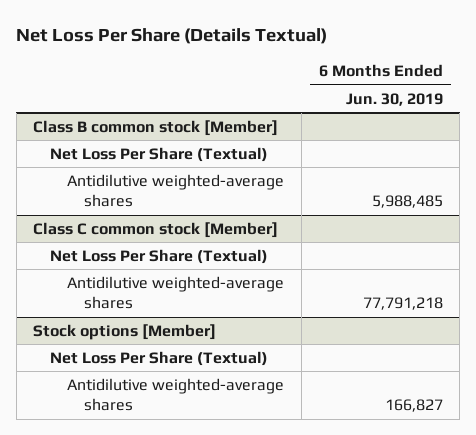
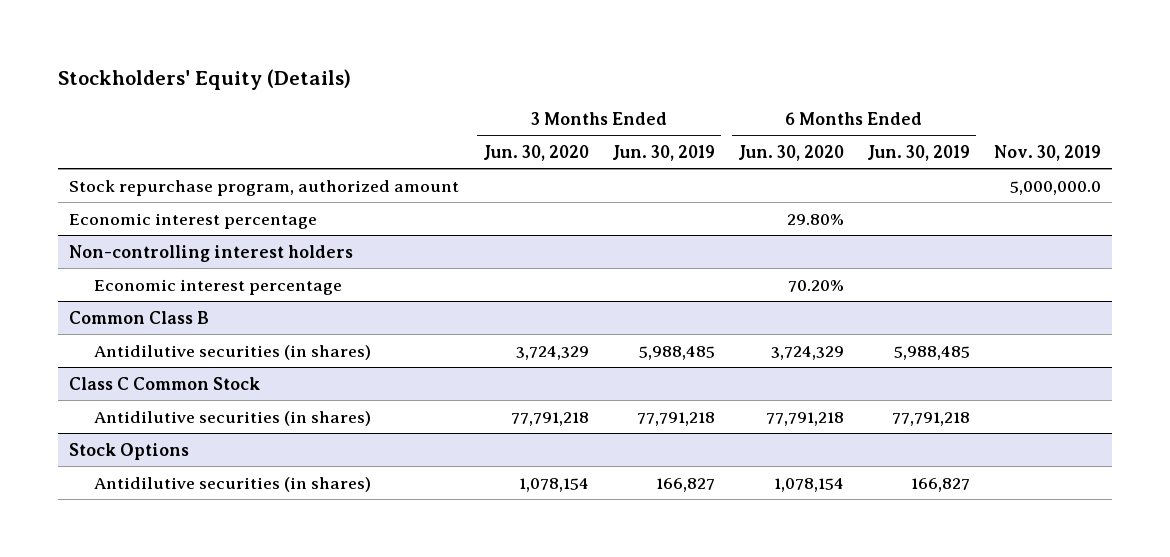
- Net Loss Per Share (Details Textual)
+ Stockholders' Equity (Details)
- | 6 Months Ended Jun. 30, 2019
+ | 3 Months Ended Jun. 30, 2020 | 3 Months Ended Jun. 30, 2019 | 6 Months Ended Jun. 30, 2020 | 6 Months Ended Jun. 30, 2019 | Nov. 30, 2019
- Class B common stock [Member]
- Net Loss Per Share (Textual)
- Antidilutive weighted-average shares | 5,988,485
- Class C common stock [Member]
- Net Loss Per Share (Textual)
- Antidilutive weighted-average shares | 77,791,218
- Stock options [Member]
- Net Loss Per Share (Textual)
- Antidilutive weighted-average shares | 166,827
+ Stock repurchase program, authorized amount | | | | | 5,000,000.0
+ Economic interest percentage | | | 29.80% | |
+ Non-controlling interest holders
+ Economic interest percentage | | | 70.20% | |
+ Common Class B
+ Antidilutive securities (in shares) | 3,724,329 | 5,988,485 | 3,724,329 | 5,988,485 |
+ Class C Common Stock
+ Antidilutive securities (in shares) | 77,791,218 | 77,791,218 | 77,791,218 | 77,791,218 |
+ Stock Options
+ Antidilutive securities (in shares) | 1,078,154 | 166,827 | 1,078,154 | 166,827 |

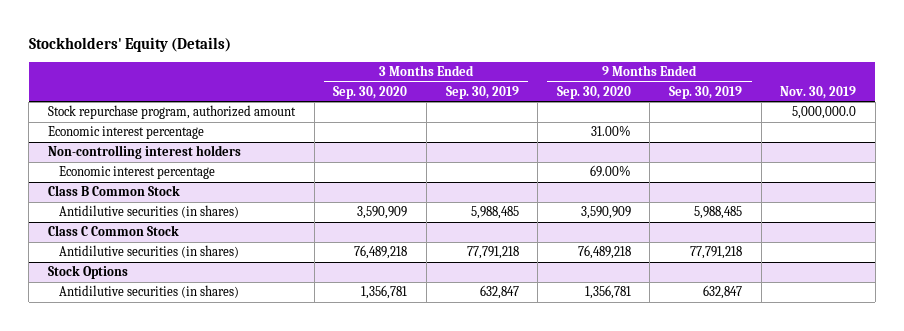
- | 3 Months Ended Jun. 30, 2020 | 3 Months Ended Jun. 30, 2019 | 6 Months Ended Jun. 30, 2020 | 6 Months Ended Jun. 30, 2019 | Nov. 30, 2019
+ | 3 Months Ended Sep. 30, 2020 | 3 Months Ended Sep. 30, 2019 | 9 Months Ended Sep. 30, 2020 | 9 Months Ended Sep. 30, 2019 | Nov. 30, 2019
- Common Class B
+ Class B Common Stock

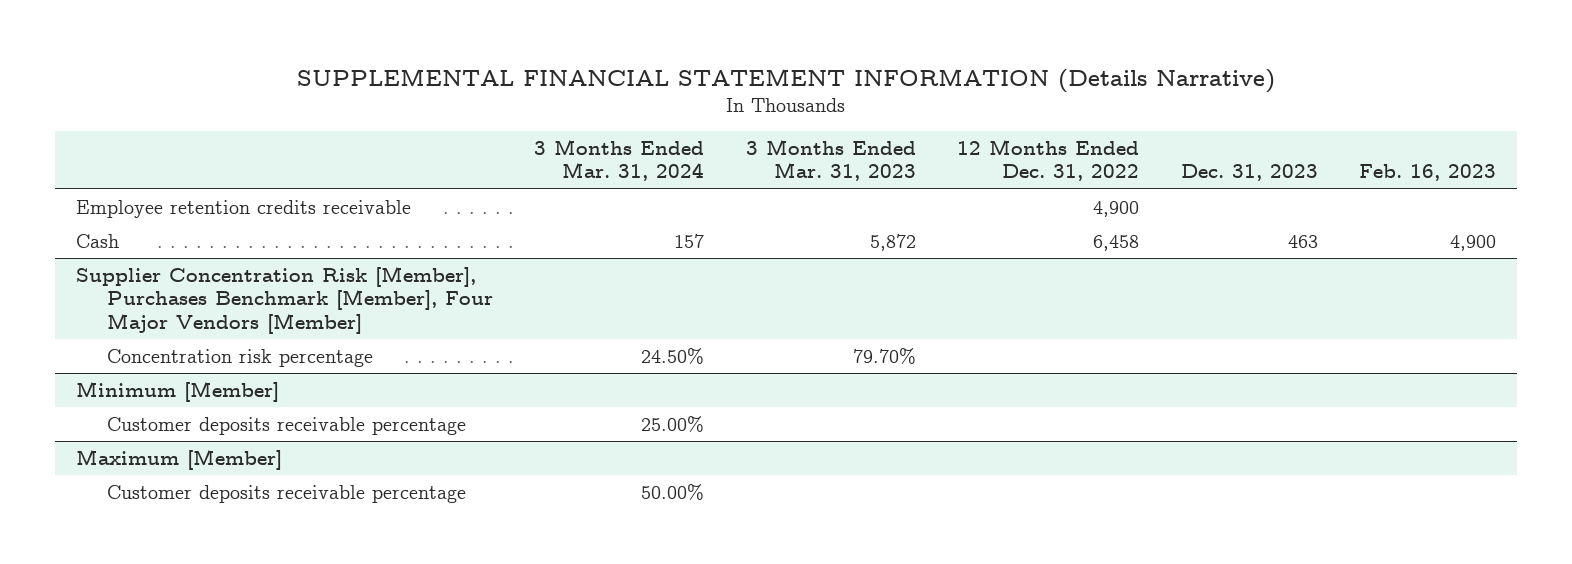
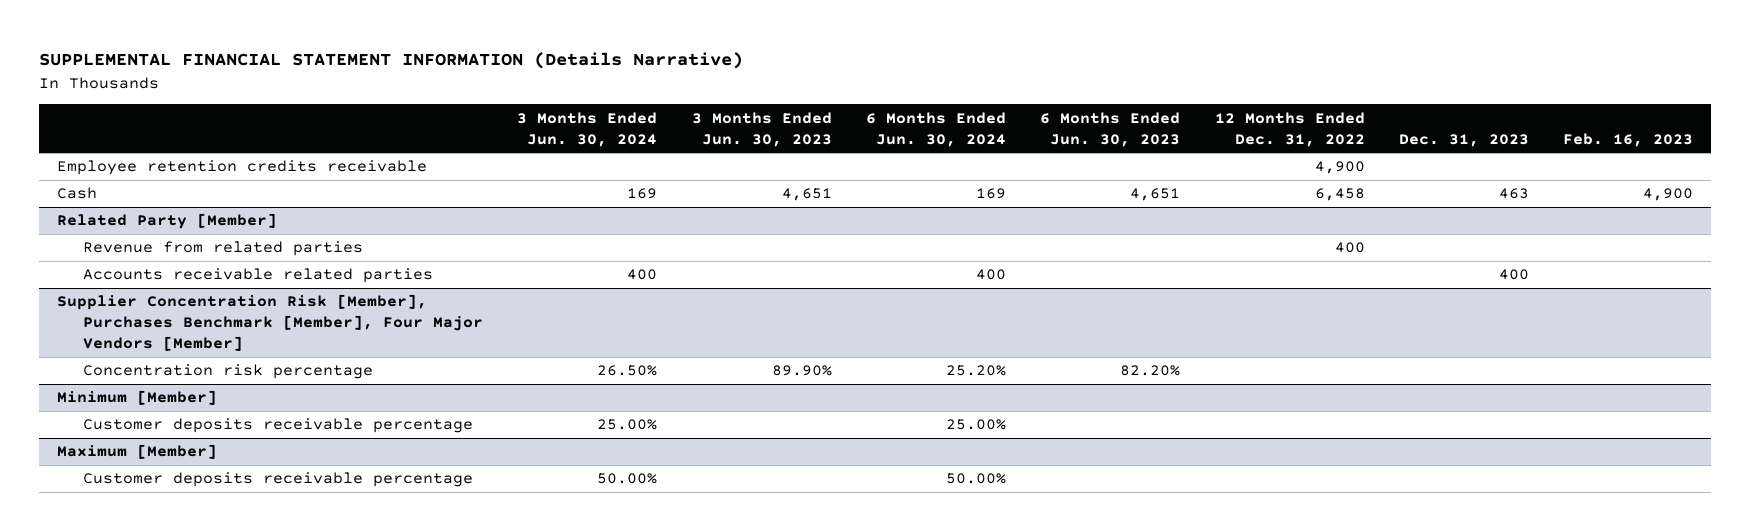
- | 3 Months Ended Mar. 31, 2024 | 3 Months Ended Mar. 31, 2023 | 12 Months Ended Dec. 31, 2022 | Dec. 31, 2023 | Feb. 16, 2023
+ | 3 Months Ended Jun. 30, 2024 | 3 Months Ended Jun. 30, 2023 | 6 Months Ended Jun. 30, 2024 | 6 Months Ended Jun. 30, 2023 | 12 Months Ended Dec. 31, 2022 | Dec. 31, 2023 | Feb. 16, 2023
+ Related Party [Member]
+ Revenue from related parties | | | | | 400 | |
+ Accounts receivable related parties | 400 | | 400 | | | 400 |

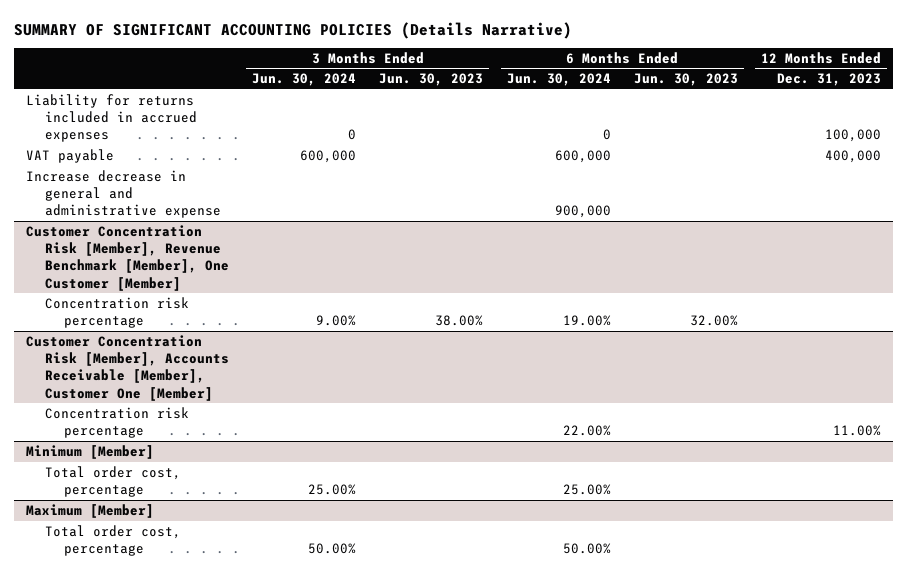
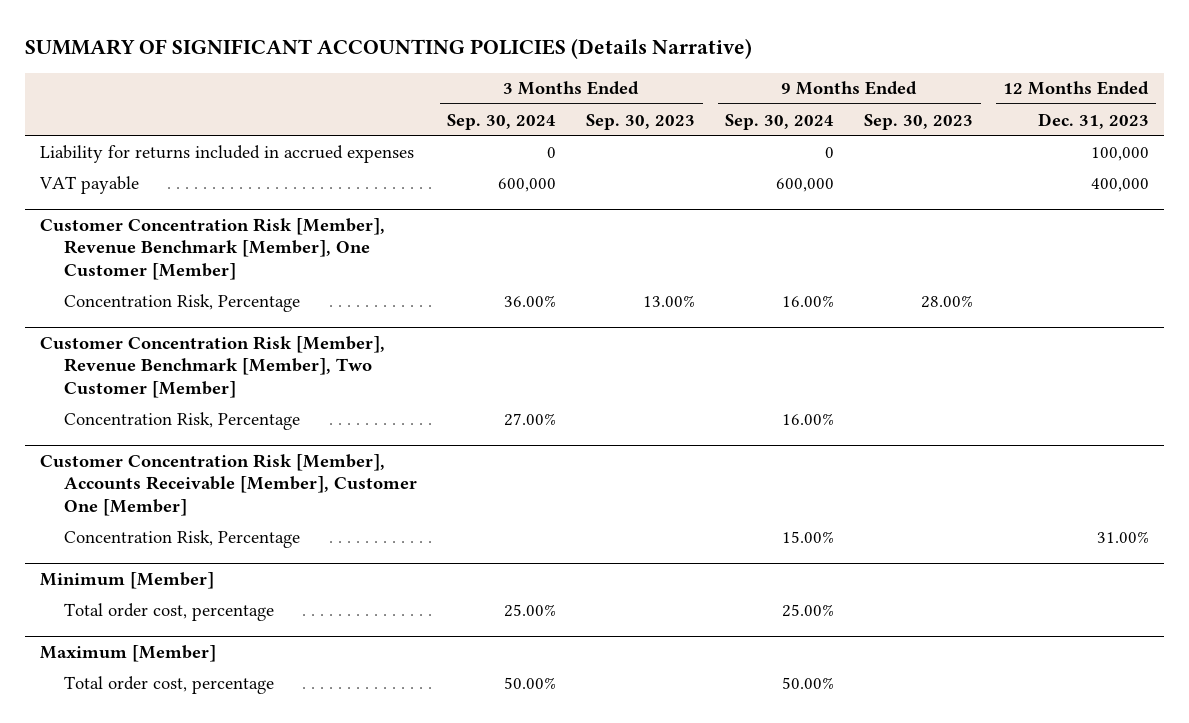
- | 3 Months Ended Jun. 30, 2024 | 3 Months Ended Jun. 30, 2023 | 6 Months Ended Jun. 30, 2024 | 6 Months Ended Jun. 30, 2023 | 12 Months Ended Dec. 31, 2023
+ | 3 Months Ended Sep. 30, 2024 | 3 Months Ended Sep. 30, 2023 | 9 Months Ended Sep. 30, 2024 | 9 Months Ended Sep. 30, 2023 | 12 Months Ended Dec. 31, 2023
- Increase decrease in general and administrative expense | | | 900,000 | |
@ Customer Concentration Risk [Member], Revenue Benchmark [Member], One Customer [Member]
- Concentration risk percentage | 9.00% | 38.00% | 19.00% | 32.00% |
+ Concentration Risk, Percentage | 36.00% | 13.00% | 16.00% | 28.00% |
+ Customer Concentration Risk [Member], Revenue Benchmark [Member], Two Customer [Member]
+ Concentration Risk, Percentage | 27.00% | | 16.00% | |
@ Customer Concentration Risk [Member], Accounts Receivable [Member], Customer One [Member]
- Concentration risk percentage | | | 22.00% | | 11.00%
+ Concentration Risk, Percentage | | | 15.00% | | 31.00%

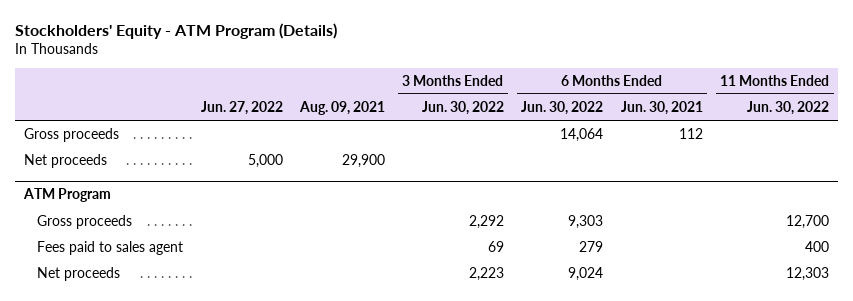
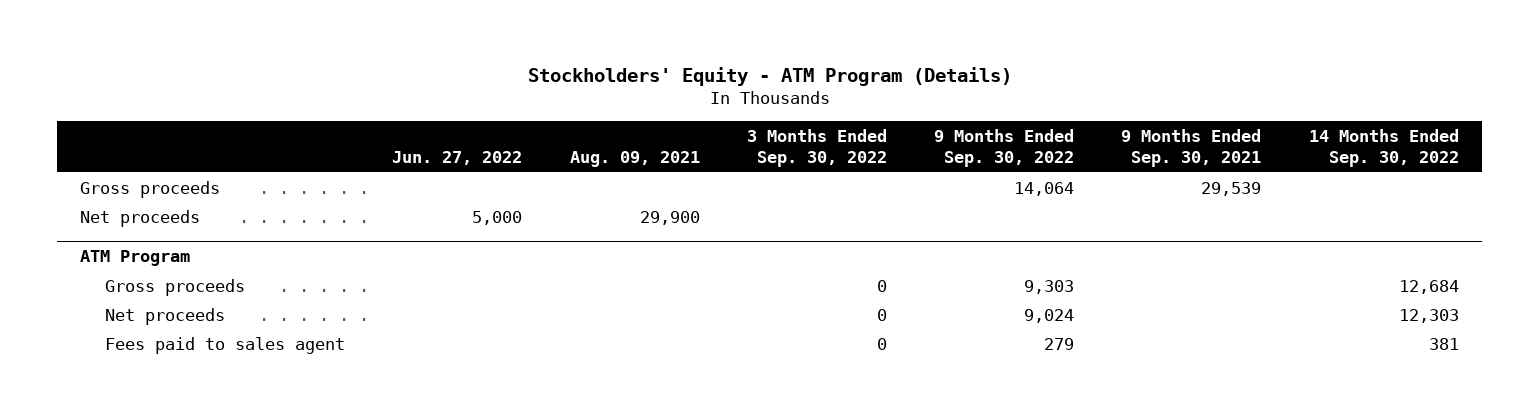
- | Jun. 27, 2022 | Aug. 09, 2021 | 3 Months Ended Jun. 30, 2022 | 6 Months Ended Jun. 30, 2022 | 6 Months Ended Jun. 30, 2021 | 11 Months Ended Jun. 30, 2022
+ | Jun. 27, 2022 | Aug. 09, 2021 | 3 Months Ended Sep. 30, 2022 | 9 Months Ended Sep. 30, 2022 | 9 Months Ended Sep. 30, 2021 | 14 Months Ended Sep. 30, 2022
@ ATM Program
moved down: Fees paid to sales agent | | | 0 | 279 | | 381

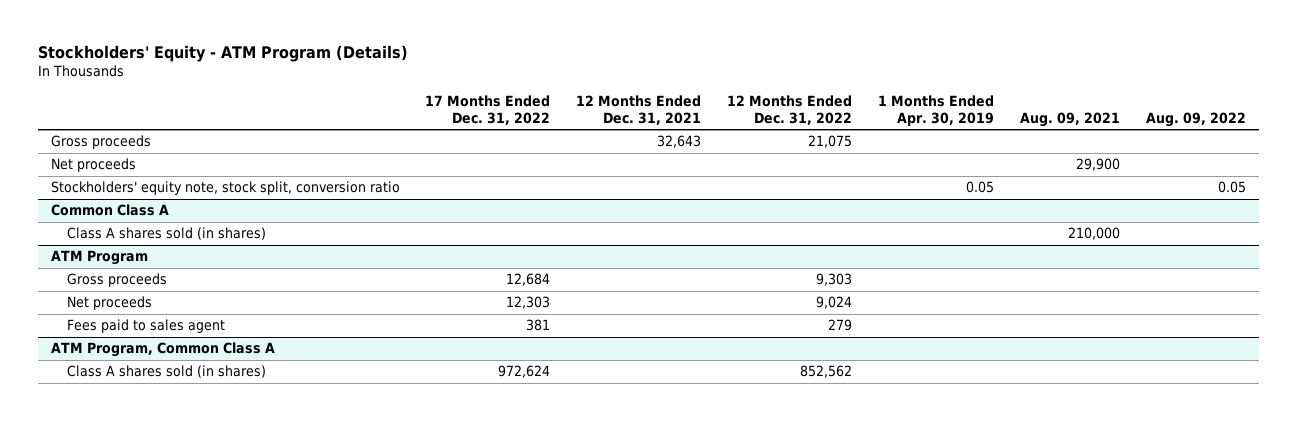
- | Jun. 27, 2022 | Aug. 09, 2021 | 3 Months Ended Sep. 30, 2022 | 9 Months Ended Sep. 30, 2022 | 9 Months Ended Sep. 30, 2021 | 14 Months Ended Sep. 30, 2022
+ | 17 Months Ended Dec. 31, 2022 | 12 Months Ended Dec. 31, 2021 | 12 Months Ended Dec. 31, 2022 | 1 Months Ended Apr. 30, 2019 | Aug. 09, 2021 | Aug. 09, 2022
+ Stockholders' equity note, stock split, conversion ratio | | | | 0.05 | | 0.05
+ Common Class A
+ Class A shares sold (in shares) | | | | | 210,000 |
+ ATM Program, Common Class A
+ Class A shares sold (in shares) | 972,624 | | 852,562 | | |

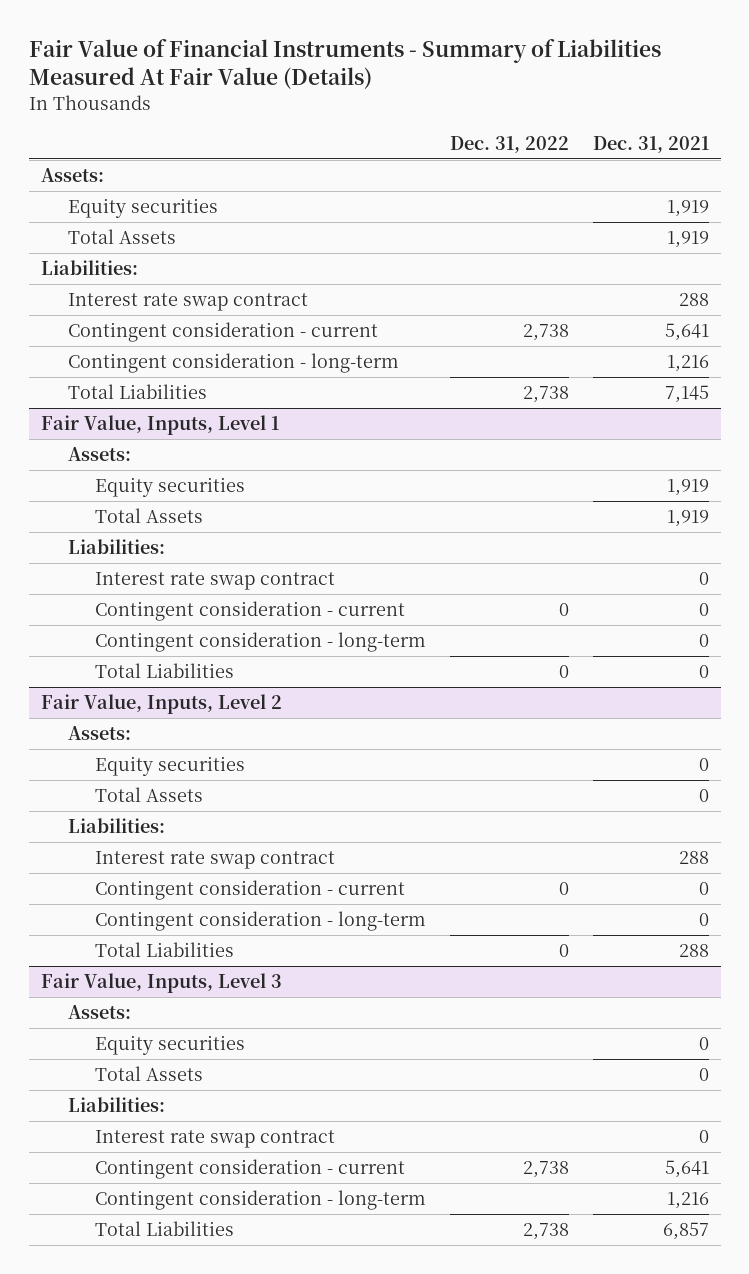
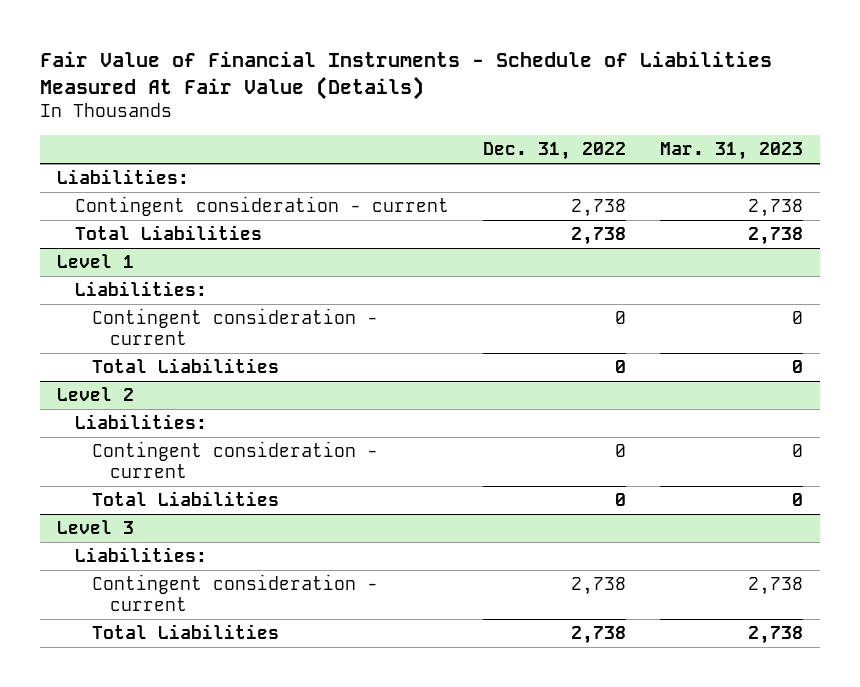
- Fair Value of Financial Instruments - Summary of Liabilities Measured At Fair Value (Details)
+ Fair Value of Financial Instruments - Schedule of Liabilities Measured At Fair Value (Details)
- | Dec. 31, 2022 | Dec. 31, 2021
+ | Dec. 31, 2022 | Mar. 31, 2023
- Assets:
- Equity securities | | 1,919
- Total Assets | | 1,919
- Interest rate swap contract | | 288
- Contingent consideration - long-term | | 1,216
- Fair Value, Inputs, Level 1
- Assets:
- Equity securities | | 1,919
- Total Assets | | 1,919
+ Level 1
- Interest rate swap contract | | 0
- Contingent consideration - long-term | | 0
- Fair Value, Inputs, Level 2
- Assets:
- Equity securities | | 0
- Total Assets | | 0
+ Level 2
- Interest rate swap contract | | 288
- Contingent consideration - long-term | | 0
- Fair Value, Inputs, Level 3
- Assets:
- Equity securities | | 0
- Total Assets | | 0
+ Level 3
- Interest rate swap contract | | 0
- Contingent consideration - long-term | | 1,216

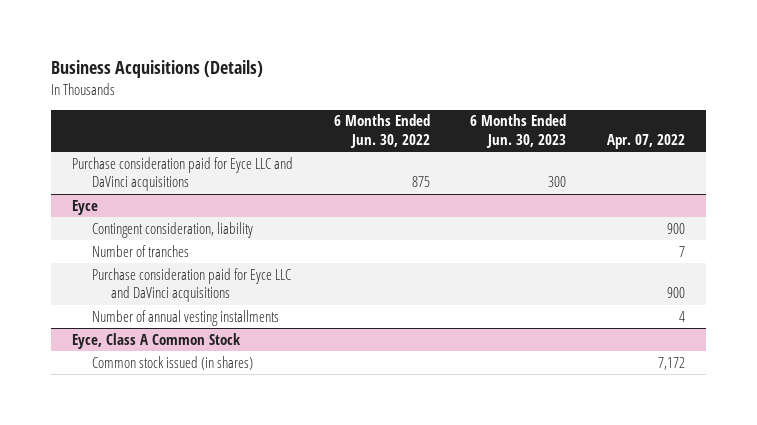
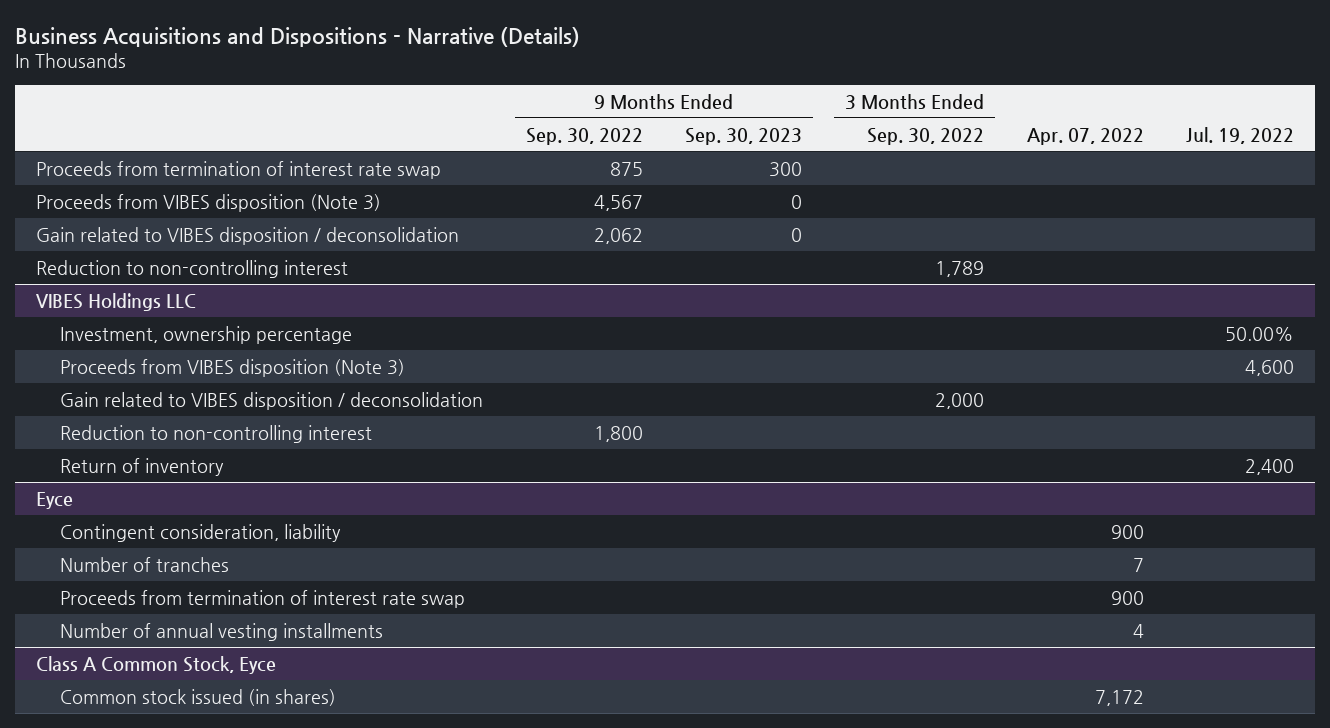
- Business Acquisitions (Details)
+ Business Acquisitions and Dispositions - Narrative (Details)
- | 6 Months Ended Jun. 30, 2022 | 6 Months Ended Jun. 30, 2023 | Apr. 07, 2022
+ | 9 Months Ended Sep. 30, 2022 | 9 Months Ended Sep. 30, 2023 | 3 Months Ended Sep. 30, 2022 | Apr. 07, 2022 | Jul. 19, 2022
- Purchase consideration paid for Eyce LLC and DaVinci acquisitions | 875 | 300 |
+ Proceeds from termination of interest rate swap | 875 | 300 | | |
+ Proceeds from VIBES disposition (Note 3) | 4,567 | 0 | | |
+ Gain related to VIBES disposition / deconsolidation | 2,062 | 0 | | |
+ Reduction to non-controlling interest | | | 1,789 | |
+ VIBES Holdings LLC
+ Investment, ownership percentage | | | | | 50.00%
+ Proceeds from VIBES disposition (Note 3) | | | | | 4,600
+ Gain related to VIBES disposition / deconsolidation | | | 2,000 | |
+ Reduction to non-controlling interest | 1,800 | | | |
+ Return of inventory | | | | | 2,400
@ Eyce
- Purchase consideration paid for Eyce LLC and DaVinci acquisitions | | | 900
+ Proceeds from termination of interest rate swap | | | | 900 |
- Eyce, Class A Common Stock
+ Class A Common Stock, Eyce

